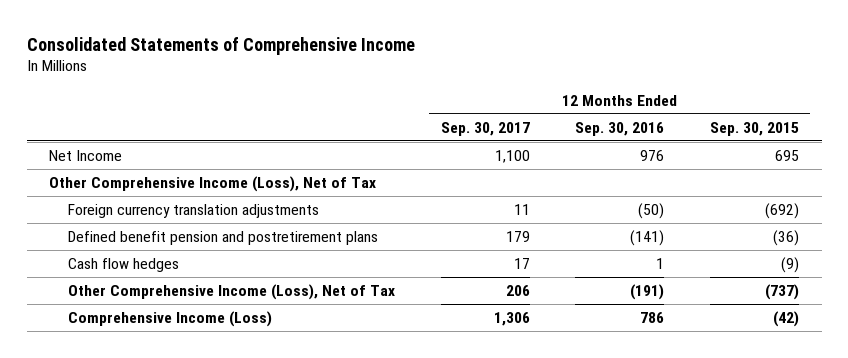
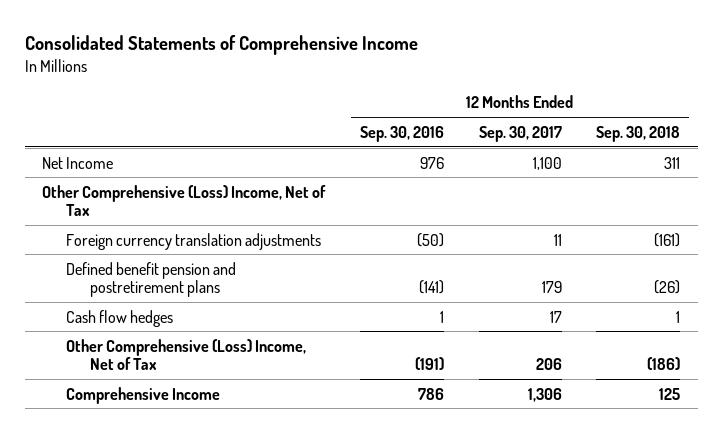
- | 12 Months Ended Sep. 30, 2017 | 12 Months Ended Sep. 30, 2016 | 12 Months Ended Sep. 30, 2015
+ | 12 Months Ended Sep. 30, 2016 | 12 Months Ended Sep. 30, 2017 | 12 Months Ended Sep. 30, 2018
- Other Comprehensive Income (Loss), Net of Tax
+ Other Comprehensive (Loss) Income, Net of Tax
- Other Comprehensive Income (Loss), Net of Tax | 206 | (191) | (737)
- Comprehensive Income (Loss) | 1,306 | 786 | (42)
+ Other Comprehensive (Loss) Income, Net of Tax | (191) | 206 | (186)
+ Comprehensive Income | 786 | 1,306 | 125

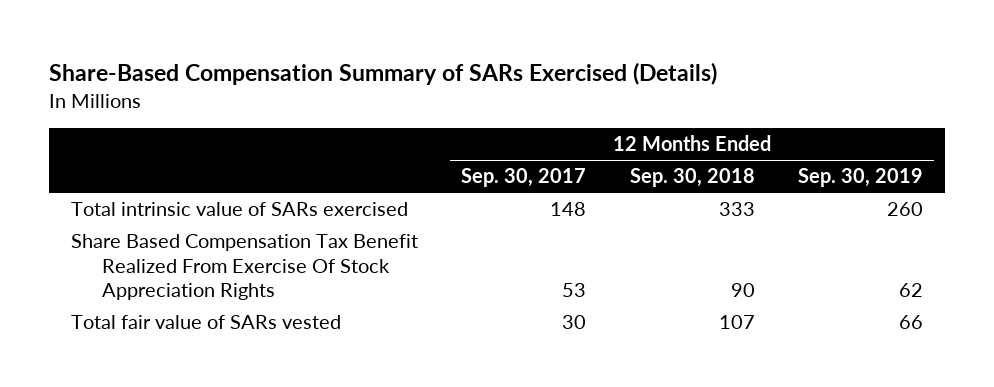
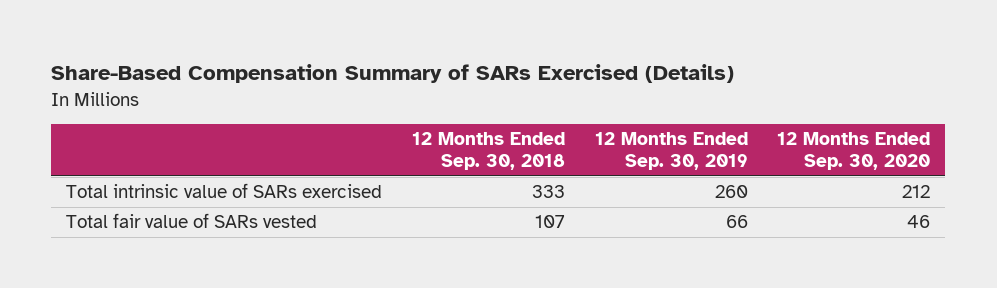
- | 12 Months Ended Sep. 30, 2017 | 12 Months Ended Sep. 30, 2018 | 12 Months Ended Sep. 30, 2019
+ | 12 Months Ended Sep. 30, 2018 | 12 Months Ended Sep. 30, 2019 | 12 Months Ended Sep. 30, 2020
- Share Based Compensation Tax Benefit Realized From Exercise Of Stock Appreciation Rights | 53 | 90 | 62

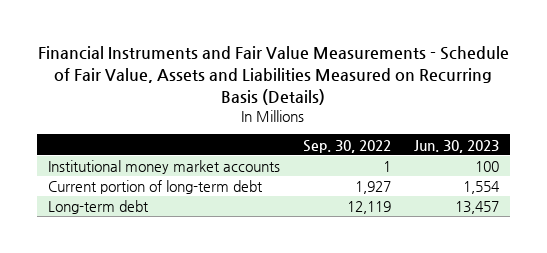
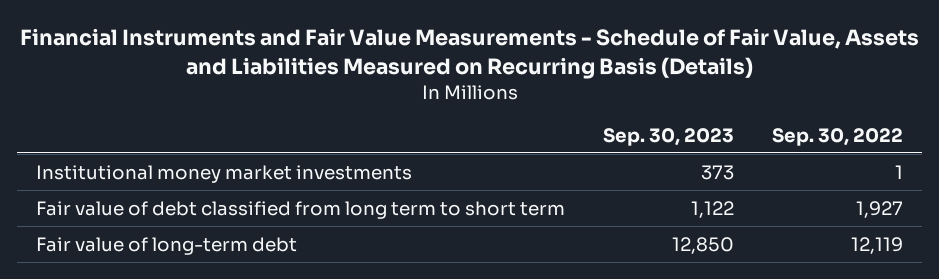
- | Sep. 30, 2022 | Jun. 30, 2023
+ | Sep. 30, 2023 | Sep. 30, 2022
- Institutional money market accounts | 1 | 100
- Current portion of long-term debt | 1,927 | 1,554
- Long-term debt | 12,119 | 13,457
+ Institutional money market investments | 373 | 1
+ Fair value of debt classified from long term to short term | 1,122 | 1,927
+ Fair value of long-term debt | 12,850 | 12,119

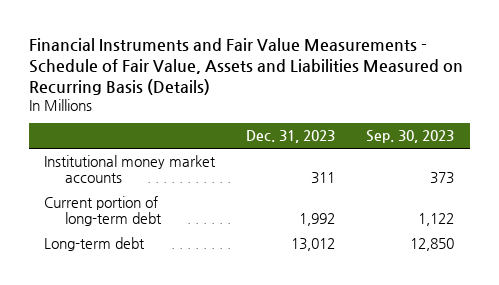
- | Sep. 30, 2023 | Sep. 30, 2022
+ | Dec. 31, 2023 | Sep. 30, 2023
- Institutional money market investments | 373 | 1
- Fair value of debt classified from long term to short term | 1,122 | 1,927
- Fair value of long-term debt | 12,850 | 12,119
+ Institutional money market accounts | 311 | 373
+ Current portion of long-term debt | 1,992 | 1,122
+ Long-term debt | 13,012 | 12,850

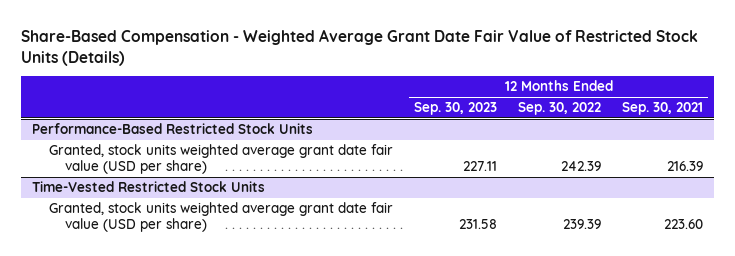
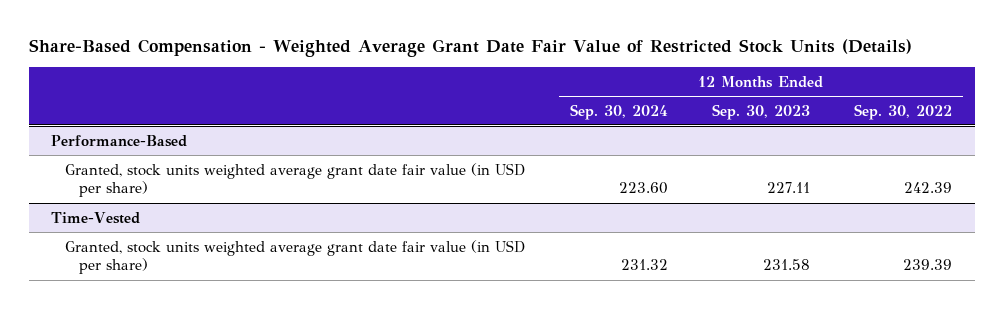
- | 12 Months Ended Sep. 30, 2023 | 12 Months Ended Sep. 30, 2022 | 12 Months Ended Sep. 30, 2021
+ | 12 Months Ended Sep. 30, 2024 | 12 Months Ended Sep. 30, 2023 | 12 Months Ended Sep. 30, 2022
- Performance-Based Restricted Stock Units
- Granted, stock units weighted average grant date fair value (USD per share) | 227.11 | 242.39 | 216.39
- Time-Vested Restricted Stock Units
- Granted, stock units weighted average grant date fair value (USD per share) | 231.58 | 239.39 | 223.60
+ Performance-Based
+ Granted, stock units weighted average grant date fair value (in USD per share) | 223.60 | 227.11 | 242.39
+ Time-Vested
+ Granted, stock units weighted average grant date fair value (in USD per share) | 231.32 | 231.58 | 239.39

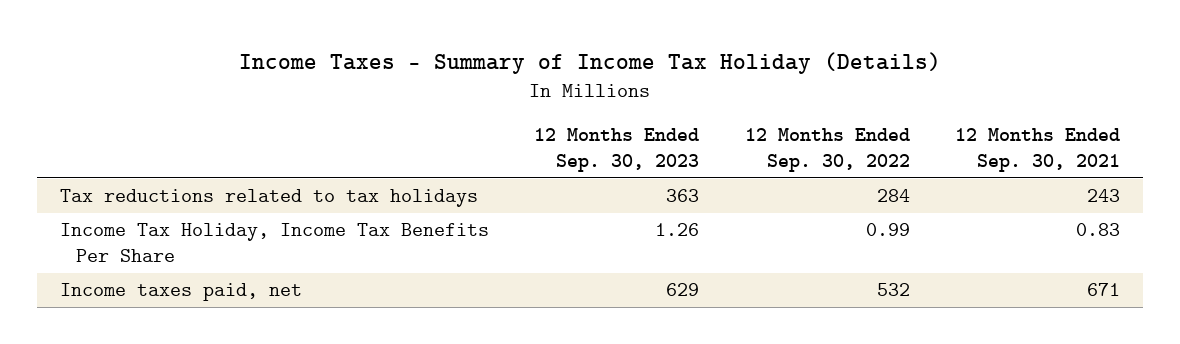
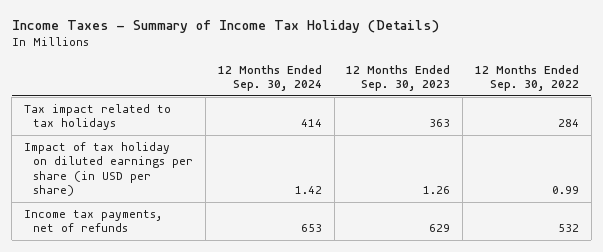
- | 12 Months Ended Sep. 30, 2023 | 12 Months Ended Sep. 30, 2022 | 12 Months Ended Sep. 30, 2021
+ | 12 Months Ended Sep. 30, 2024 | 12 Months Ended Sep. 30, 2023 | 12 Months Ended Sep. 30, 2022
- Tax reductions related to tax holidays | 363 | 284 | 243
- Income Tax Holiday, Income Tax Benefits Per Share | 1.26 | 0.99 | 0.83
- Income taxes paid, net | 629 | 532 | 671
+ Tax impact related to tax holidays | 414 | 363 | 284
+ Impact of tax holiday on diluted earnings per share (in USD per share) | 1.42 | 1.26 | 0.99
+ Income tax payments, net of refunds | 653 | 629 | 532

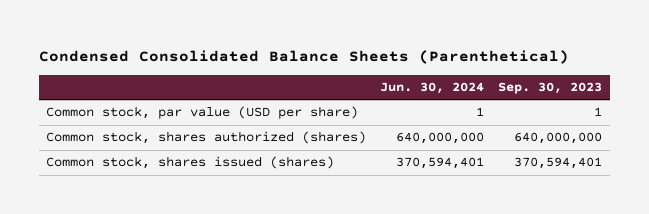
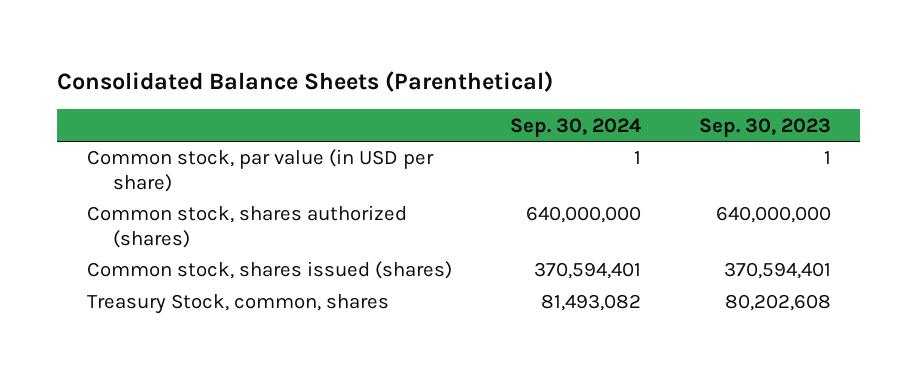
- Condensed Consolidated Balance Sheets (Parenthetical)
+ Consolidated Balance Sheets (Parenthetical)
- | Jun. 30, 2024 | Sep. 30, 2023
+ | Sep. 30, 2024 | Sep. 30, 2023
- Common stock, par value (USD per share) | 1 | 1
+ Common stock, par value (in USD per share) | 1 | 1
+ Treasury Stock, common, shares | 81,493,082 | 80,202,608

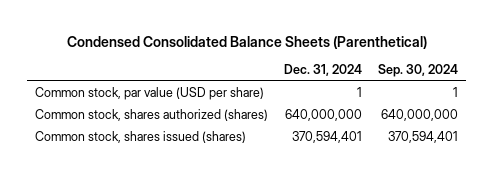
- Consolidated Balance Sheets (Parenthetical)
+ Condensed Consolidated Balance Sheets (Parenthetical)
- | Sep. 30, 2024 | Sep. 30, 2023
+ | Dec. 31, 2024 | Sep. 30, 2024
- Common stock, par value (in USD per share) | 1 | 1
+ Common stock, par value (USD per share) | 1 | 1
- Treasury Stock, common, shares | 81,493,082 | 80,202,608

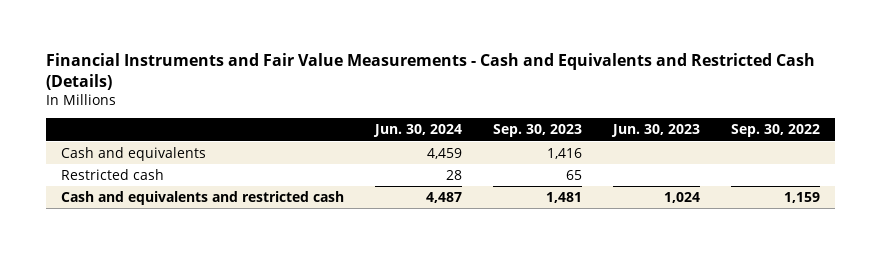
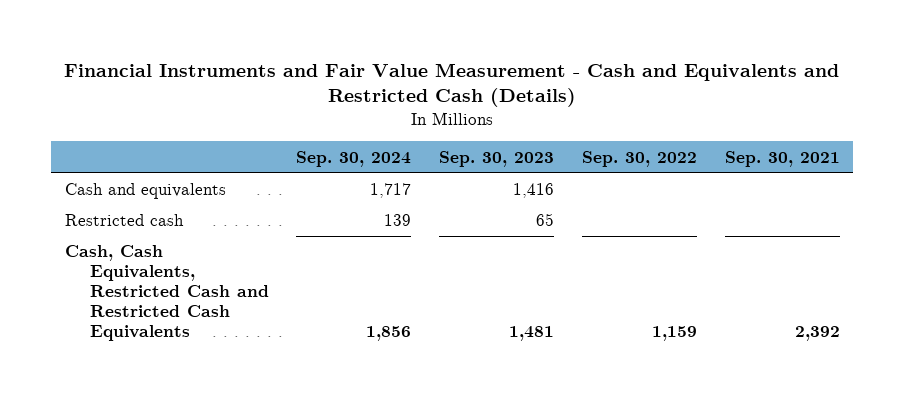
- Financial Instruments and Fair Value Measurements - Cash and Equivalents and Restricted Cash (Details)
+ Financial Instruments and Fair Value Measurement - Cash and Equivalents and Restricted Cash (Details)
- | Jun. 30, 2024 | Sep. 30, 2023 | Jun. 30, 2023 | Sep. 30, 2022
+ | Sep. 30, 2024 | Sep. 30, 2023 | Sep. 30, 2022 | Sep. 30, 2021
- Cash and equivalents and restricted cash | 4,487 | 1,481 | 1,024 | 1,159
+ Cash, Cash Equivalents, Restricted Cash and Restricted Cash Equivalents | 1,856 | 1,481 | 1,159 | 2,392

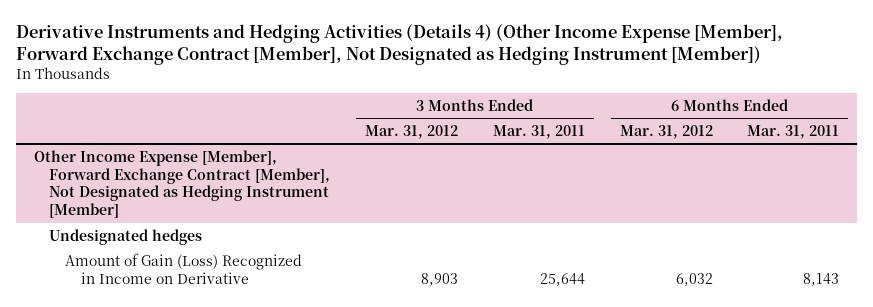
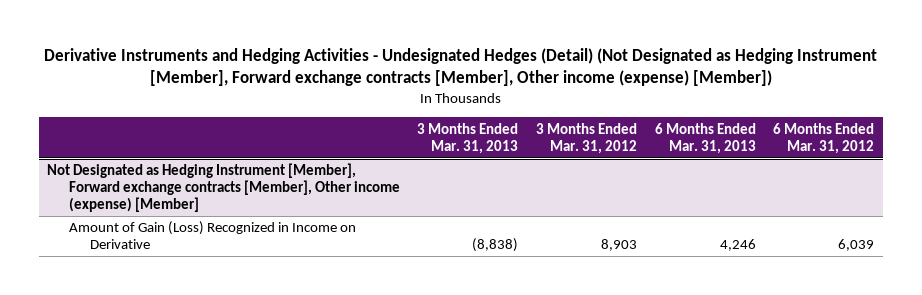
- Derivative Instruments and Hedging Activities (Details 4) (Other Income Expense [Member], Forward Exchange Contract [Member], Not Designated as Hedging Instrument [Member])
+ Derivative Instruments and Hedging Activities - Undesignated Hedges (Detail) (Not Designated as Hedging Instrument [Member], Forward exchange contracts [Member], Other income (expense) [Member])
- | 3 Months Ended Mar. 31, 2012 | 3 Months Ended Mar. 31, 2011 | 6 Months Ended Mar. 31, 2012 | 6 Months Ended Mar. 31, 2011
+ | 3 Months Ended Mar. 31, 2013 | 3 Months Ended Mar. 31, 2012 | 6 Months Ended Mar. 31, 2013 | 6 Months Ended Mar. 31, 2012
- Other Income Expense [Member], Forward Exchange Contract [Member], Not Designated as Hedging Instrument [Member]
- Undesignated hedges
- Amount of Gain (Loss) Recognized in Income on Derivative | 8,903 | 25,644 | 6,032 | 8,143
+ Not Designated as Hedging Instrument [Member], Forward exchange contracts [Member], Other income (expense) [Member]
+ Amount of Gain (Loss) Recognized in Income on Derivative | (8,838) | 8,903 | 4,246 | 6,039

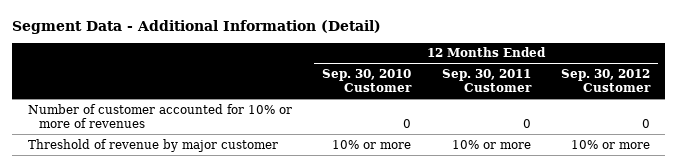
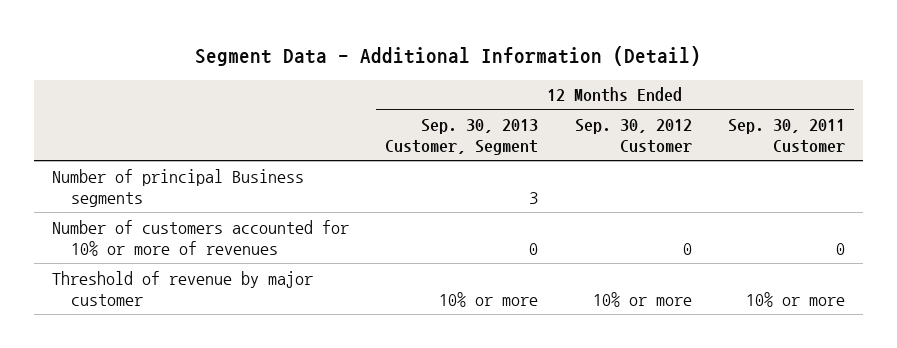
- | 12 Months Ended Sep. 30, 2010 Customer | 12 Months Ended Sep. 30, 2011 Customer | 12 Months Ended Sep. 30, 2012 Customer
+ | 12 Months Ended Sep. 30, 2013 Customer, Segment | 12 Months Ended Sep. 30, 2012 Customer | 12 Months Ended Sep. 30, 2011 Customer
- Number of customer accounted for 10% or more of revenues | 0 | 0 | 0
+ Number of principal Business segments | 3 | |
+ Number of customers accounted for 10% or more of revenues | 0 | 0 | 0

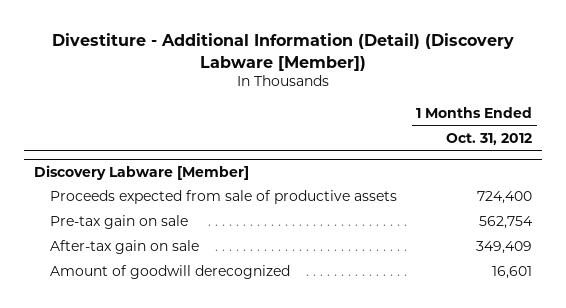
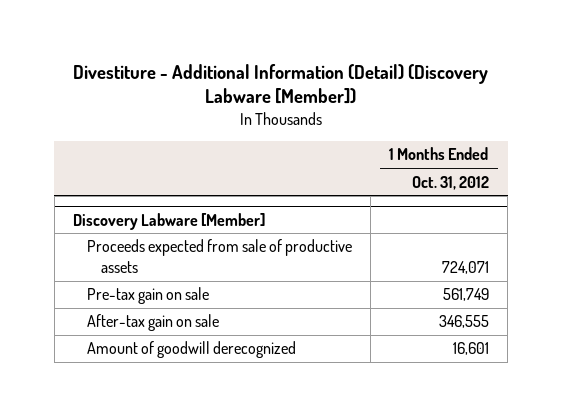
@ Discovery Labware [Member]
- Proceeds expected from sale of productive assets | 724,400
- Pre-tax gain on sale | 562,754
- After-tax gain on sale | 349,409
+ Proceeds expected from sale of productive assets | 724,071
+ Pre-tax gain on sale | 561,749
+ After-tax gain on sale | 346,555

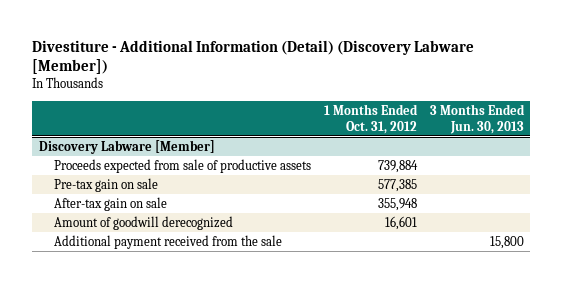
- | 1 Months Ended Oct. 31, 2012
+ | 1 Months Ended Oct. 31, 2012 | 3 Months Ended Jun. 30, 2013
@ Discovery Labware [Member]
- Proceeds expected from sale of productive assets | 724,071
- Pre-tax gain on sale | 561,749
- After-tax gain on sale | 346,555
+ Proceeds expected from sale of productive assets | 739,884 |
+ Pre-tax gain on sale | 577,385 |
+ After-tax gain on sale | 355,948 |
+ Additional payment received from the sale | | 15,800

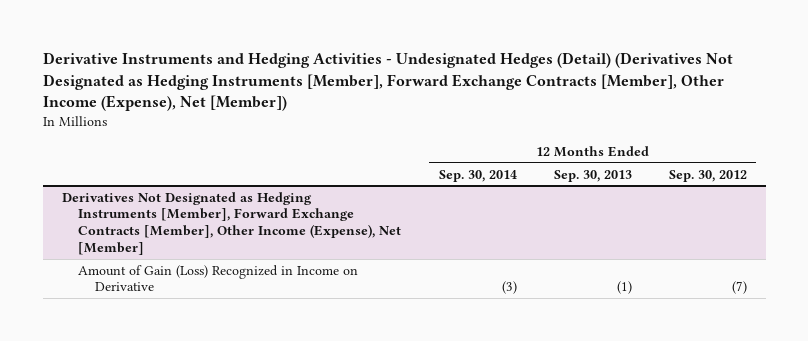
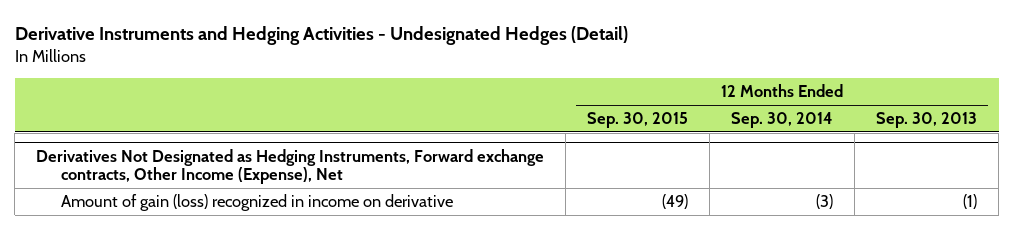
- Derivative Instruments and Hedging Activities - Undesignated Hedges (Detail) (Derivatives Not Designated as Hedging Instruments [Member], Forward Exchange Contracts [Member], Other Income (Expense), Net [Member])
+ Derivative Instruments and Hedging Activities - Undesignated Hedges (Detail)
- | 12 Months Ended Sep. 30, 2014 | 12 Months Ended Sep. 30, 2013 | 12 Months Ended Sep. 30, 2012
+ | 12 Months Ended Sep. 30, 2015 | 12 Months Ended Sep. 30, 2014 | 12 Months Ended Sep. 30, 2013
- Derivatives Not Designated as Hedging Instruments [Member], Forward Exchange Contracts [Member], Other Income (Expense), Net [Member]
- Amount of Gain (Loss) Recognized in Income on Derivative | (3) | (1) | (7)
+ Derivatives Not Designated as Hedging Instruments, Forward exchange contracts, Other Income (Expense), Net
+ Amount of gain (loss) recognized in income on derivative | (49) | (3) | (1)

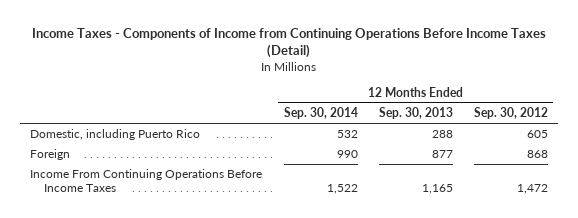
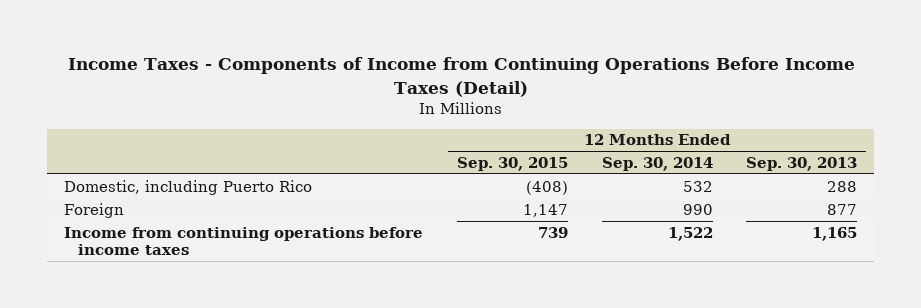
- | 12 Months Ended Sep. 30, 2014 | 12 Months Ended Sep. 30, 2013 | 12 Months Ended Sep. 30, 2012
+ | 12 Months Ended Sep. 30, 2015 | 12 Months Ended Sep. 30, 2014 | 12 Months Ended Sep. 30, 2013
- Income From Continuing Operations Before Income Taxes | 1,522 | 1,165 | 1,472
+ Income from continuing operations before income taxes | 739 | 1,522 | 1,165

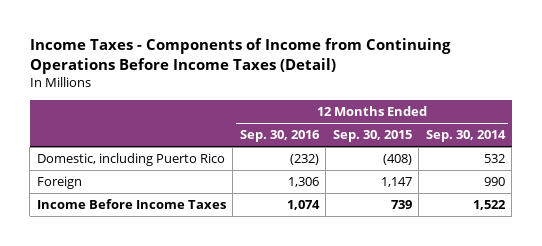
- | 12 Months Ended Sep. 30, 2015 | 12 Months Ended Sep. 30, 2014 | 12 Months Ended Sep. 30, 2013
+ | 12 Months Ended Sep. 30, 2016 | 12 Months Ended Sep. 30, 2015 | 12 Months Ended Sep. 30, 2014
- Income from continuing operations before income taxes | 739 | 1,522 | 1,165
+ Income Before Income Taxes | 1,074 | 739 | 1,522

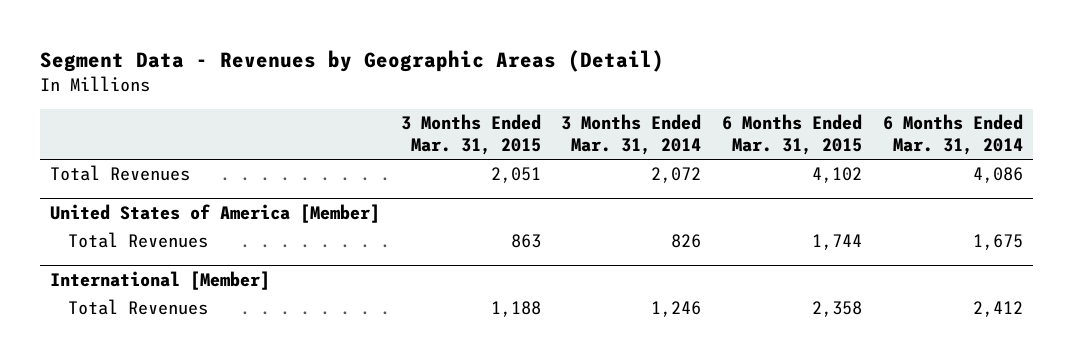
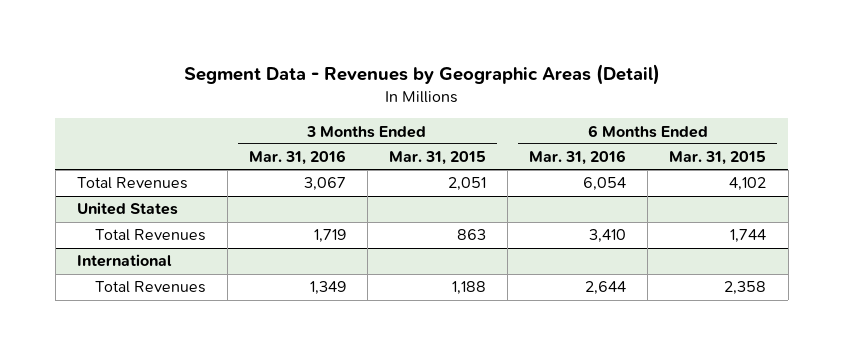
- | 3 Months Ended Mar. 31, 2015 | 3 Months Ended Mar. 31, 2014 | 6 Months Ended Mar. 31, 2015 | 6 Months Ended Mar. 31, 2014
+ | 3 Months Ended Mar. 31, 2016 | 3 Months Ended Mar. 31, 2015 | 6 Months Ended Mar. 31, 2016 | 6 Months Ended Mar. 31, 2015
- United States of America [Member]
+ United States
- International [Member]
+ International

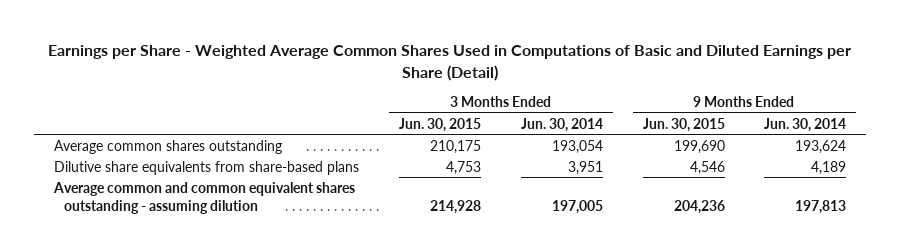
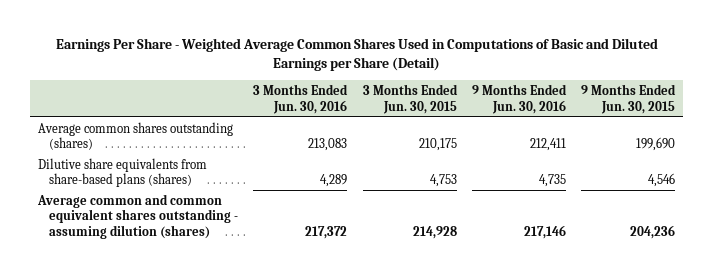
- Earnings per Share - Weighted Average Common Shares Used in Computations of Basic and Diluted Earnings per Share (Detail)
+ Earnings Per Share - Weighted Average Common Shares Used in Computations of Basic and Diluted Earnings per Share (Detail)
- | 3 Months Ended Jun. 30, 2015 | 3 Months Ended Jun. 30, 2014 | 9 Months Ended Jun. 30, 2015 | 9 Months Ended Jun. 30, 2014
+ | 3 Months Ended Jun. 30, 2016 | 3 Months Ended Jun. 30, 2015 | 9 Months Ended Jun. 30, 2016 | 9 Months Ended Jun. 30, 2015
- Average common shares outstanding | 210,175 | 193,054 | 199,690 | 193,624
- Dilutive share equivalents from share-based plans | 4,753 | 3,951 | 4,546 | 4,189
- Average common and common equivalent shares outstanding - assuming dilution | 214,928 | 197,005 | 204,236 | 197,813
+ Average common shares outstanding (shares) | 213,083 | 210,175 | 212,411 | 199,690
+ Dilutive share equivalents from share-based plans (shares) | 4,289 | 4,753 | 4,735 | 4,546
+ Average common and common equivalent shares outstanding - assuming dilution (shares) | 217,372 | 214,928 | 217,146 | 204,236

